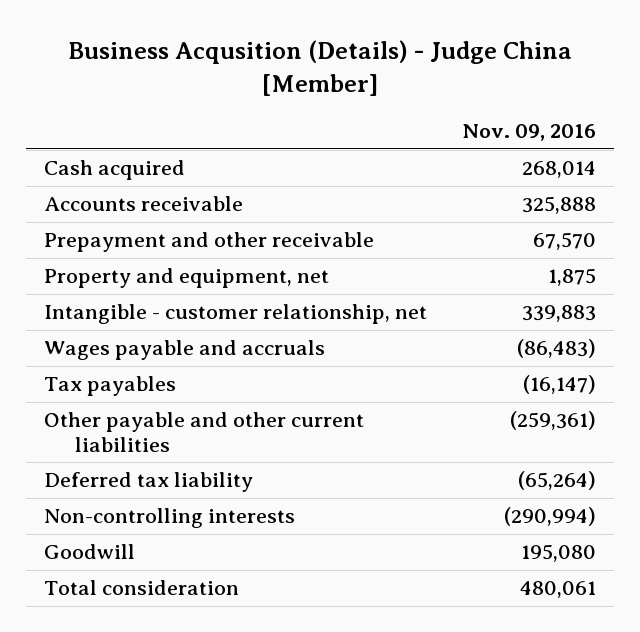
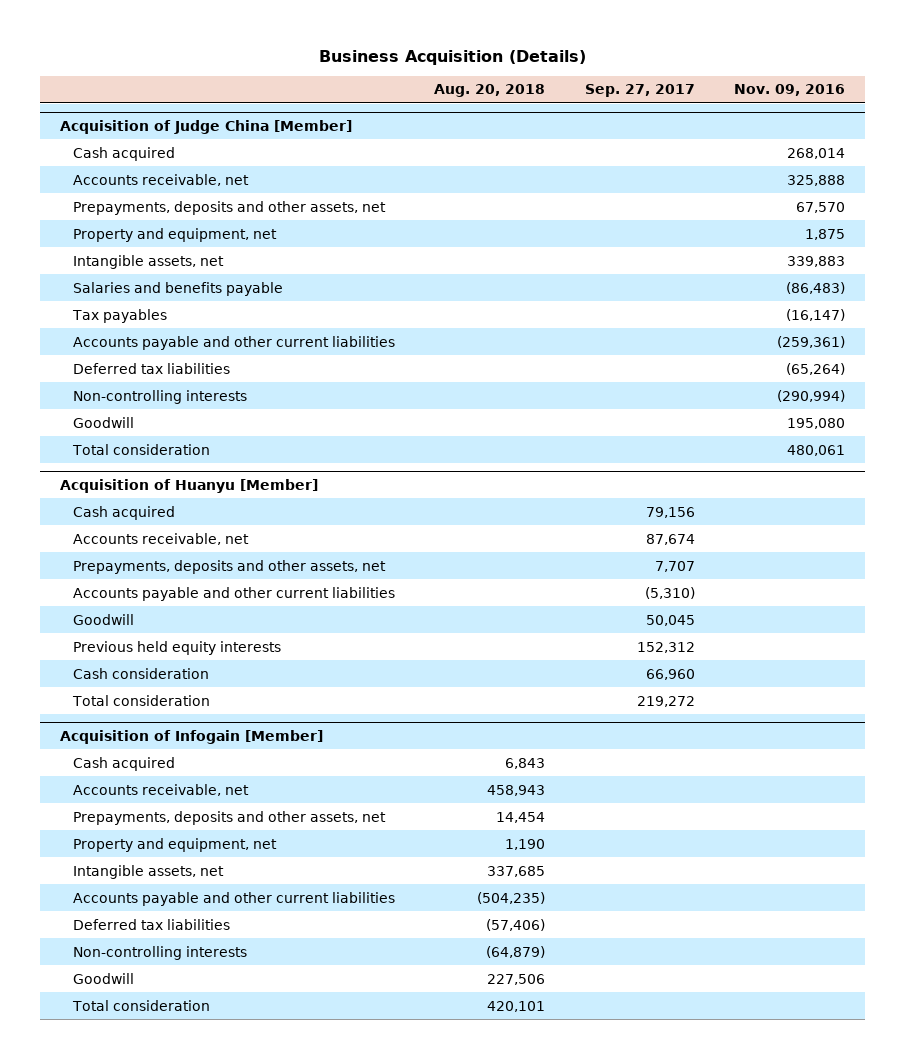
- Business Acqusition (Details) - Judge China [Member]
+ Business Acquisition (Details)
- | Nov. 09, 2016
+ | Aug. 20, 2018 | Sep. 27, 2017 | Nov. 09, 2016
+ Acquisition of Judge China [Member]
- Accounts receivable | 325,888
- Prepayment and other receivable | 67,570
+ Accounts receivable, net | | | 325,888
+ Prepayments, deposits and other assets, net | | | 67,570
- Intangible - customer relationship, net | 339,883
- Wages payable and accruals | (86,483)
+ Intangible assets, net | | | 339,883
+ Salaries and benefits payable | | | (86,483)
- Other payable and other current liabilities | (259,361)
- Deferred tax liability | (65,264)
+ Accounts payable and other current liabilities | | | (259,361)
+ Deferred tax liabilities | | | (65,264)
+ Acquisition of Huanyu [Member]
+ Cash acquired | | 79,156 |
+ Accounts receivable, net | | 87,674 |
+ Prepayments, deposits and other assets, net | | 7,707 |
+ Accounts payable and other current liabilities | | (5,310) |
+ Goodwill | | 50,045 |
+ Previous held equity interests | | 152,312 |
+ Cash consideration | | 66,960 |
+ Total consideration | | 219,272 |
+ Acquisition of Infogain [Member]
+ Cash acquired | 6,843 | |
+ Accounts receivable, net | 458,943 | |
+ Prepayments, deposits and other assets, net | 14,454 | |
+ Property and equipment, net | 1,190 | |
+ Intangible assets, net | 337,685 | |
+ Accounts payable and other current liabilities | (504,235) | |
+ Deferred tax liabilities | (57,406) | |
+ Non-controlling interests | (64,879) | |
+ Goodwill | 227,506 | |
+ Total consideration | 420,101 | |

